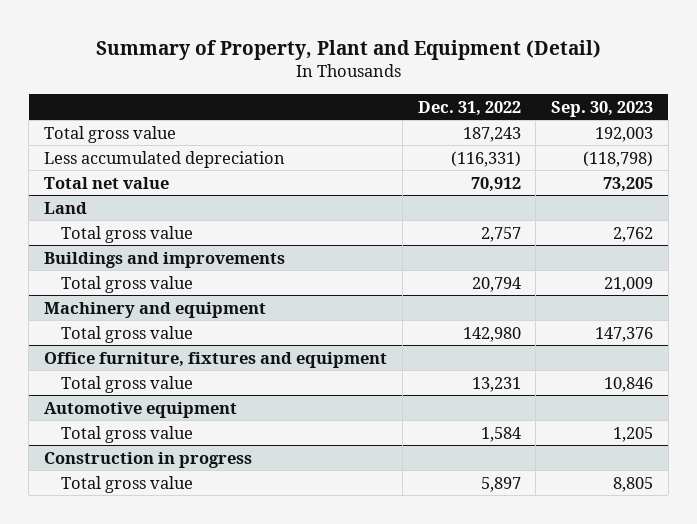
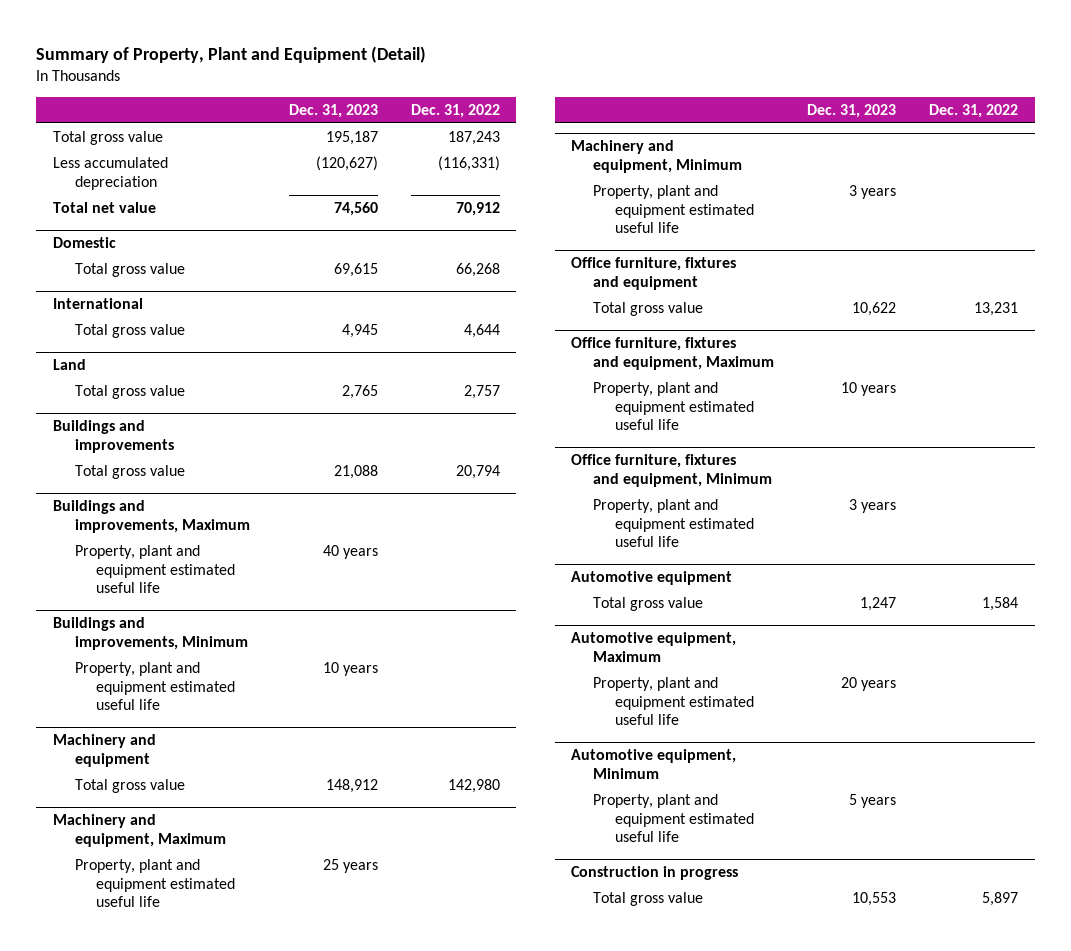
- | Dec. 31, 2022 | Sep. 30, 2023
+ | Dec. 31, 2023 | Dec. 31, 2022
+ Domestic
+ Total gross value | 69,615 | 66,268
+ International
+ Total gross value | 4,945 | 4,644
+ Buildings and improvements, Maximum
+ Property, plant and equipment estimated useful life | 40 years |
+ Buildings and improvements, Minimum
+ Property, plant and equipment estimated useful life | 10 years |
+ Machinery and equipment, Maximum
+ Property, plant and equipment estimated useful life | 25 years |
+ Machinery and equipment, Minimum
+ Property, plant and equipment estimated useful life | 3 years |
+ Office furniture, fixtures and equipment, Maximum
+ Property, plant and equipment estimated useful life | 10 years |
+ Office furniture, fixtures and equipment, Minimum
+ Property, plant and equipment estimated useful life | 3 years |
+ Automotive equipment, Maximum
+ Property, plant and equipment estimated useful life | 20 years |
+ Automotive equipment, Minimum
+ Property, plant and equipment estimated useful life | 5 years |

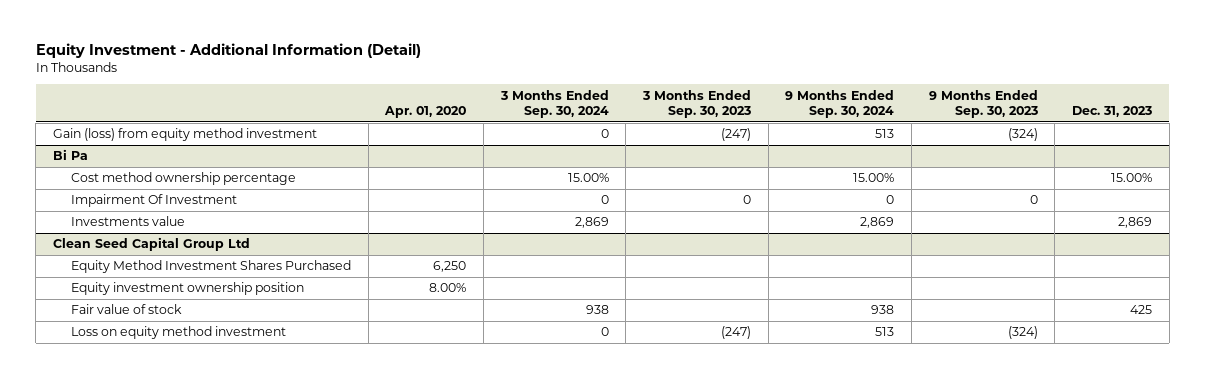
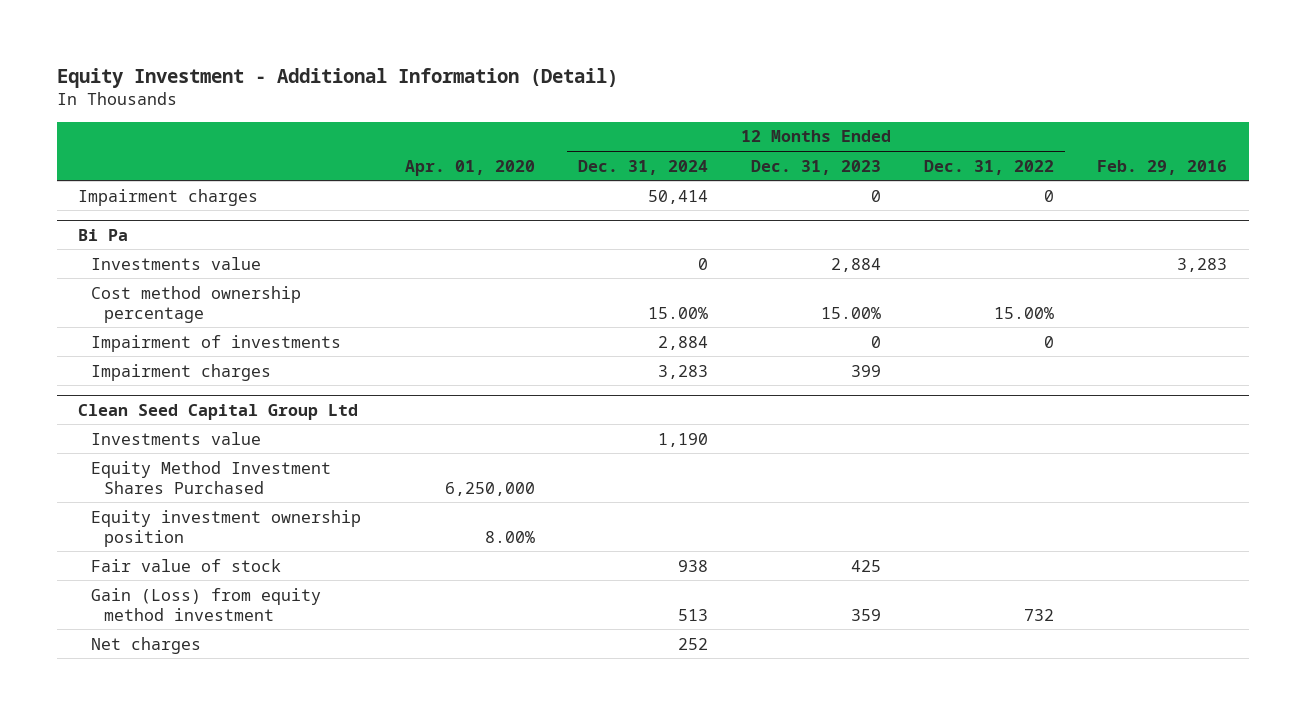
- | Apr. 01, 2020 | 3 Months Ended Sep. 30, 2024 | 3 Months Ended Sep. 30, 2023 | 9 Months Ended Sep. 30, 2024 | 9 Months Ended Sep. 30, 2023 | Dec. 31, 2023
+ | Apr. 01, 2020 | 12 Months Ended Dec. 31, 2024 | 12 Months Ended Dec. 31, 2023 | 12 Months Ended Dec. 31, 2022 | Feb. 29, 2016
- Gain (loss) from equity method investment | | 0 | (247) | 513 | (324) |
+ Impairment charges | | 50,414 | 0 | 0 |
@ Bi Pa
- Impairment Of Investment | | 0 | 0 | 0 | 0 |
moved down: Cost method ownership percentage | | 15.00% | 15.00% | 15.00% |
+ Impairment of investments | | 2,884 | 0 | 0 |
+ Impairment charges | | 3,283 | 399 | |
@ Clean Seed Capital Group Ltd
- Equity Method Investment Shares Purchased | 6,250 | | | | |
+ Investments value | | 1,190 | | |
+ Equity Method Investment Shares Purchased | 6,250,000 | | | |
- Loss on equity method investment | | 0 | (247) | 513 | (324) |
+ Gain (Loss) from equity method investment | | 513 | 359 | 732 |
+ Net charges | | 252 | | |

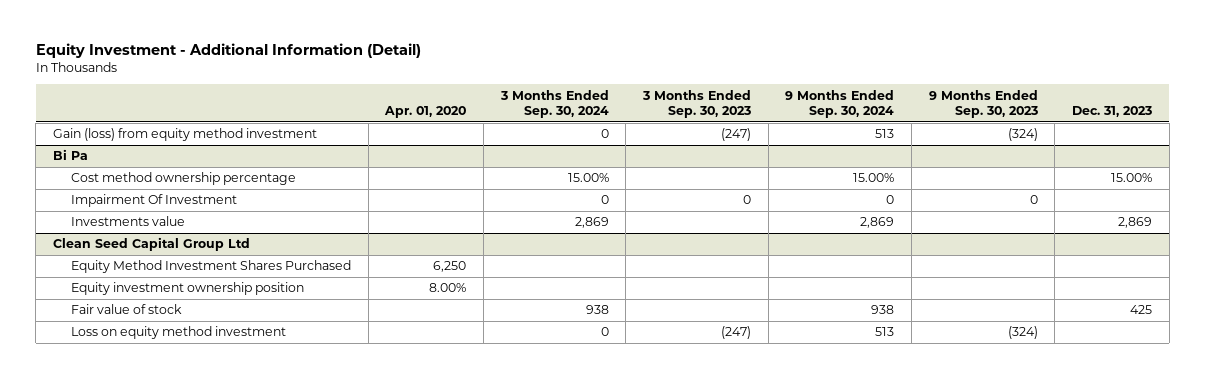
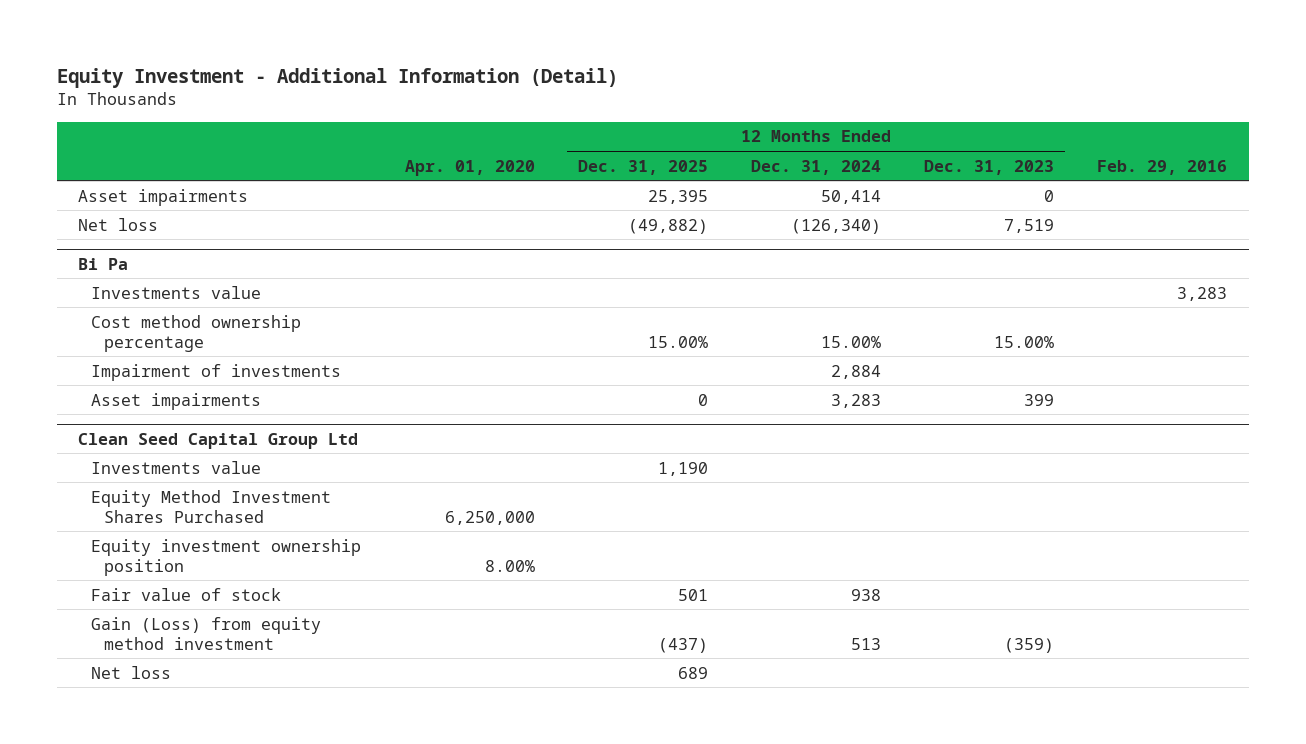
- | Apr. 01, 2020 | 3 Months Ended Sep. 30, 2024 | 3 Months Ended Sep. 30, 2023 | 9 Months Ended Sep. 30, 2024 | 9 Months Ended Sep. 30, 2023 | Dec. 31, 2023
+ | Apr. 01, 2020 | 12 Months Ended Dec. 31, 2025 | 12 Months Ended Dec. 31, 2024 | 12 Months Ended Dec. 31, 2023 | Feb. 29, 2016
- Gain (loss) from equity method investment | | 0 | (247) | 513 | (324) |
+ Asset impairments | | 25,395 | 50,414 | 0 |
+ Net loss | | (49,882) | (126,340) | 7,519 |
@ Bi Pa
- Impairment Of Investment | | 0 | 0 | 0 | 0 |
moved down: Cost method ownership percentage | | 15.00% | 15.00% | 15.00% |
+ Impairment of investments | | | 2,884 | |
+ Asset impairments | | 0 | 3,283 | 399 |
@ Clean Seed Capital Group Ltd
- Equity Method Investment Shares Purchased | 6,250 | | | | |
+ Investments value | | 1,190 | | |
+ Equity Method Investment Shares Purchased | 6,250,000 | | | |
- Loss on equity method investment | | 0 | (247) | 513 | (324) |
+ Gain (Loss) from equity method investment | | (437) | 513 | (359) |
+ Net loss | | 689 | | |

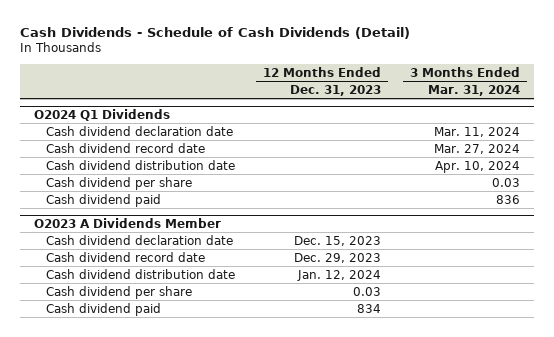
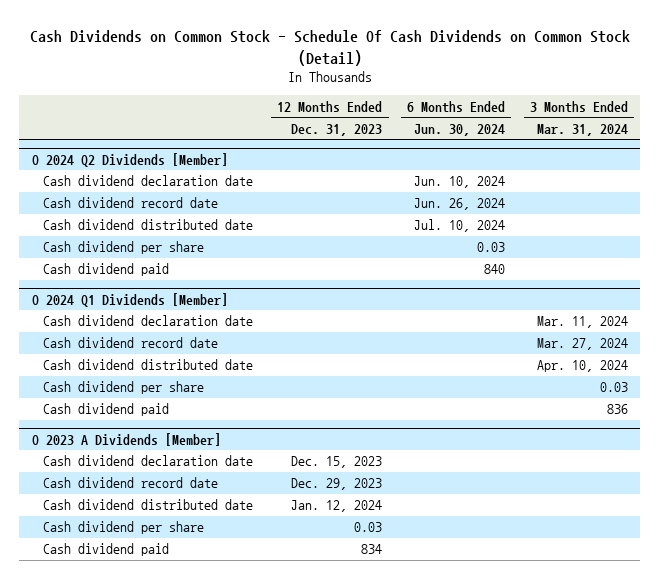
- Cash Dividends - Schedule of Cash Dividends (Detail)
+ Cash Dividends on Common Stock - Schedule Of Cash Dividends on Common Stock (Detail)
- | 12 Months Ended Dec. 31, 2023 | 3 Months Ended Mar. 31, 2024
+ | 12 Months Ended Dec. 31, 2023 | 6 Months Ended Jun. 30, 2024 | 3 Months Ended Mar. 31, 2024
- O2024 Q1 Dividends
+ O 2024 Q2 Dividends [Member]
+ Cash dividend declaration date | | Jun. 10, 2024 |
+ Cash dividend record date | | Jun. 26, 2024 |
+ Cash dividend distributed date | | Jul. 10, 2024 |
+ Cash dividend per share | | 0.03 |
+ Cash dividend paid | | 840 |
+ O 2024 Q1 Dividends [Member]
- Cash dividend distribution date | | Apr. 10, 2024
+ Cash dividend distributed date | | | Apr. 10, 2024
- O2023 A Dividends Member
+ O 2023 A Dividends [Member]
- Cash dividend distribution date | Jan. 12, 2024 |
+ Cash dividend distributed date | Jan. 12, 2024 | |

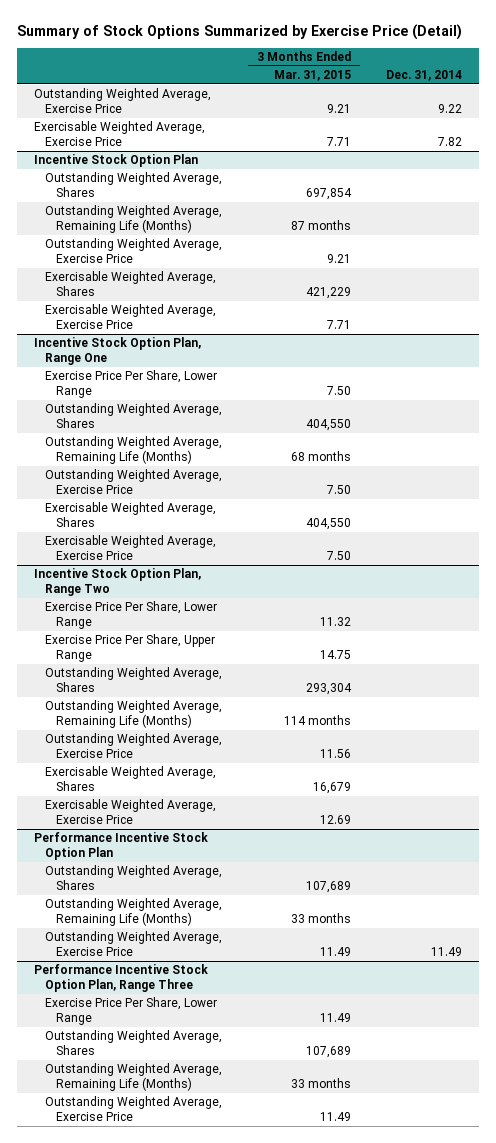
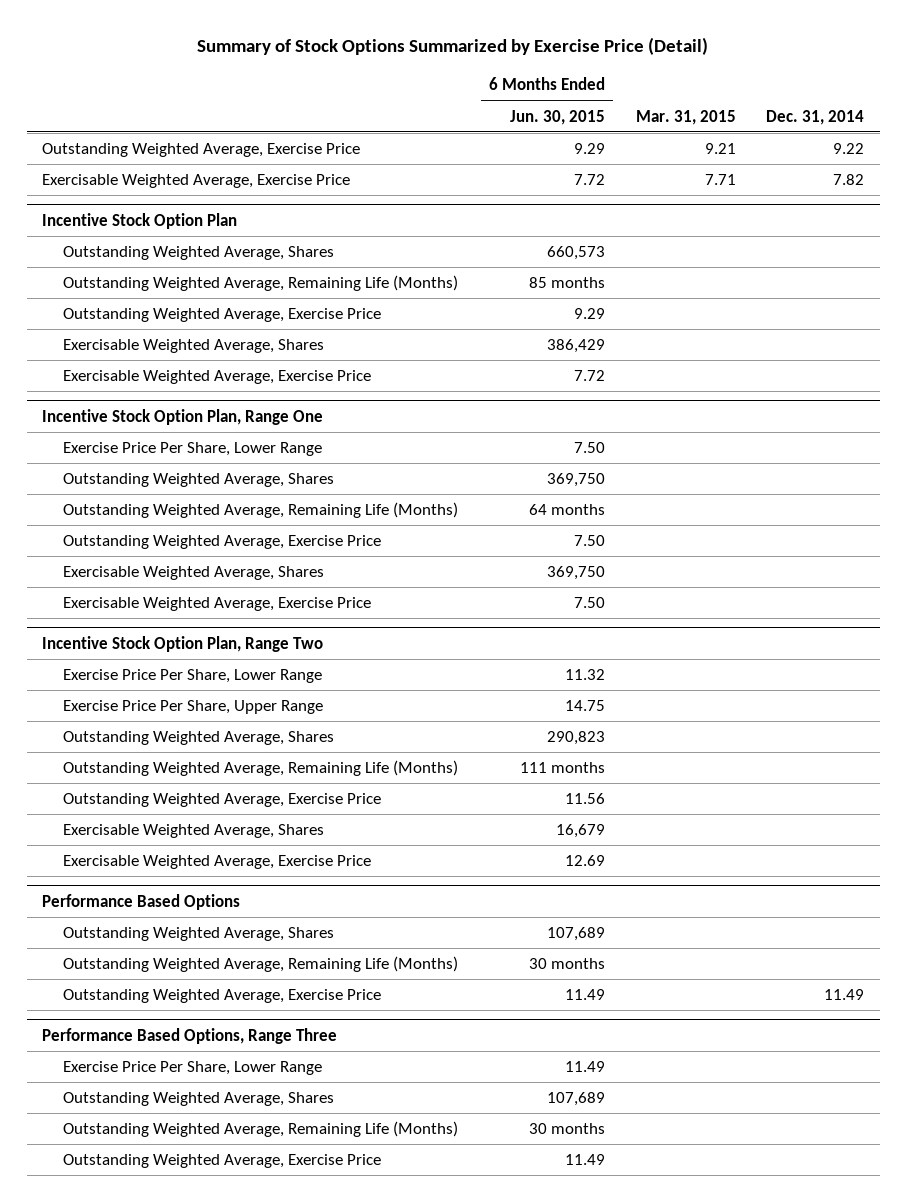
- | 3 Months Ended Mar. 31, 2015 | Dec. 31, 2014
+ | 6 Months Ended Jun. 30, 2015 | Mar. 31, 2015 | Dec. 31, 2014
- Performance Incentive Stock Option Plan
+ Performance Based Options
- Performance Incentive Stock Option Plan, Range Three
+ Performance Based Options, Range Three

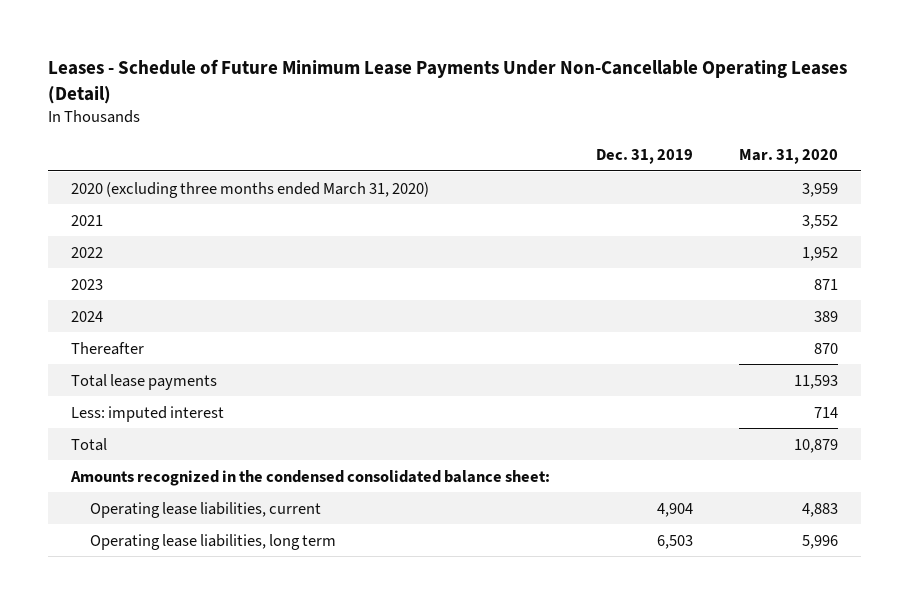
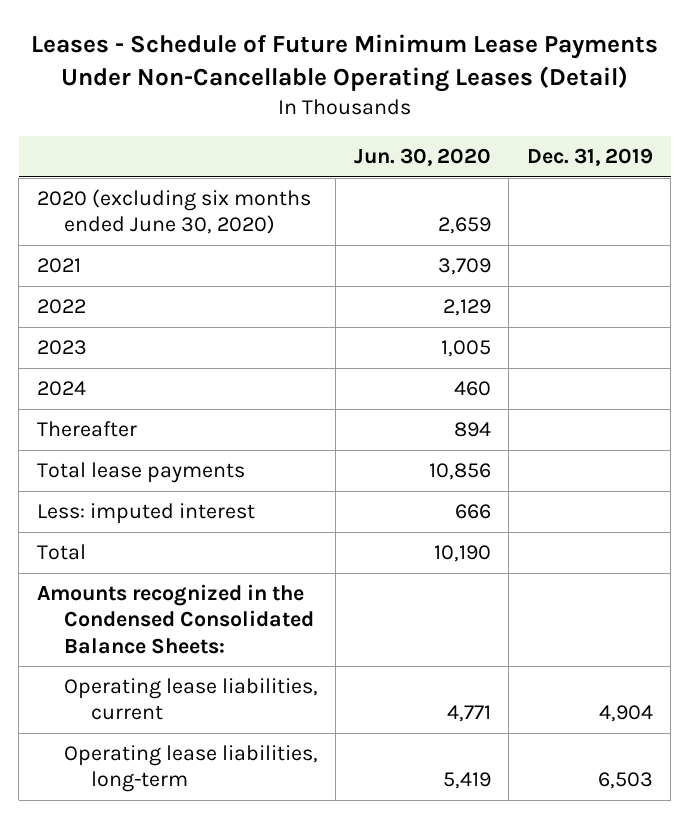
- | Dec. 31, 2019 | Mar. 31, 2020
+ | Jun. 30, 2020 | Dec. 31, 2019
- 2020 (excluding three months ended March 31, 2020) | | 3,959
+ 2020 (excluding six months ended June 30, 2020) | 2,659 |
- Amounts recognized in the condensed consolidated balance sheet:
+ Amounts recognized in the Condensed Consolidated Balance Sheets:
- Operating lease liabilities, long term | 6,503 | 5,996
+ Operating lease liabilities, long-term | 5,419 | 6,503

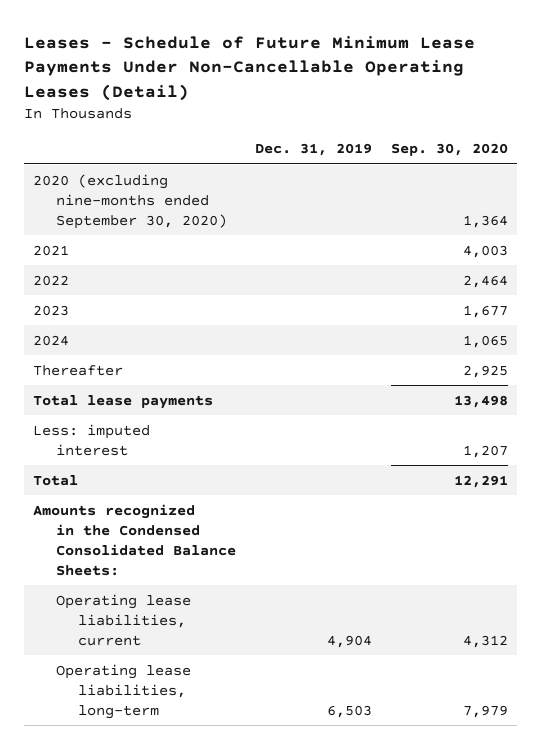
- | Jun. 30, 2020 | Dec. 31, 2019
+ | Dec. 31, 2019 | Sep. 30, 2020
- 2020 (excluding six months ended June 30, 2020) | 2,659 |
+ 2020 (excluding nine-months ended September 30, 2020) | | 1,364

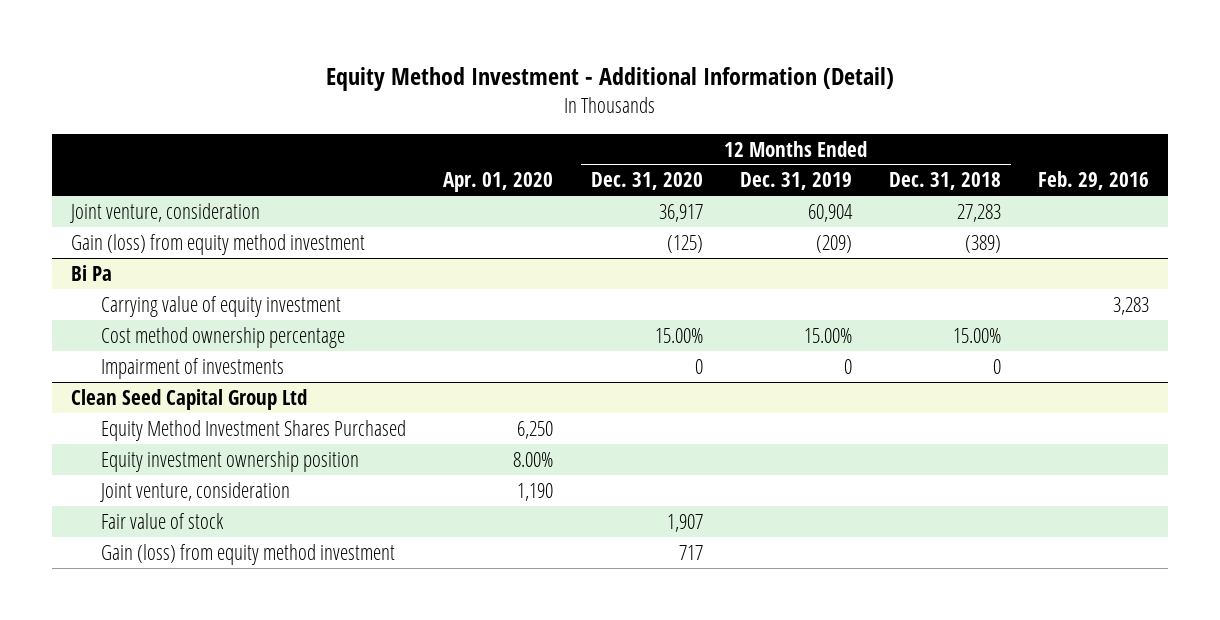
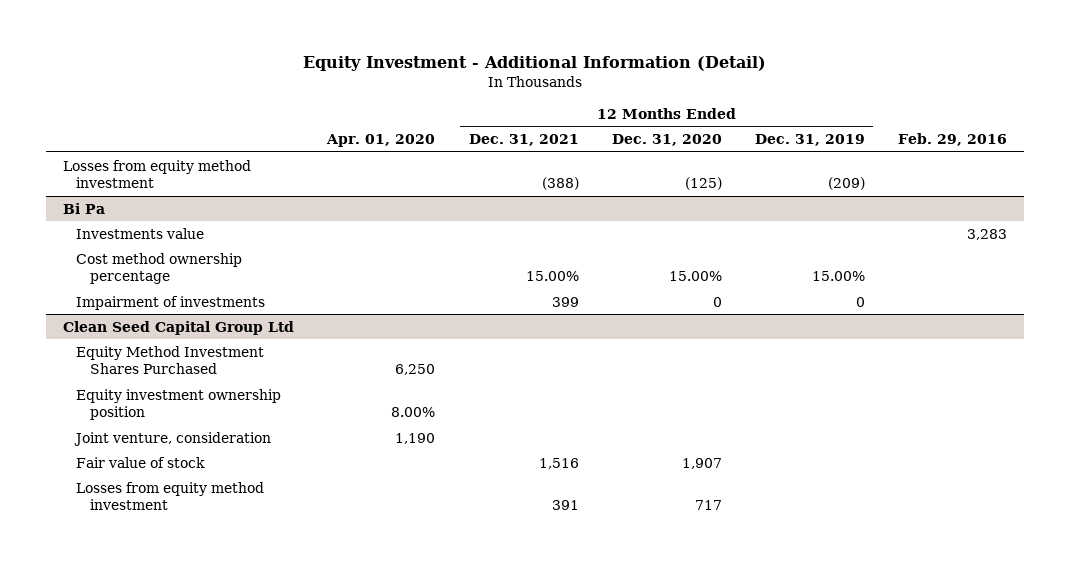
- Equity Method Investment - Additional Information (Detail)
+ Equity Investment - Additional Information (Detail)
- | Apr. 01, 2020 | 12 Months Ended Dec. 31, 2020 | 12 Months Ended Dec. 31, 2019 | 12 Months Ended Dec. 31, 2018 | Feb. 29, 2016
+ | Apr. 01, 2020 | 12 Months Ended Dec. 31, 2021 | 12 Months Ended Dec. 31, 2020 | 12 Months Ended Dec. 31, 2019 | Feb. 29, 2016
- Joint venture, consideration | | 36,917 | 60,904 | 27,283 |
- Gain (loss) from equity method investment | | (125) | (209) | (389) |
+ Losses from equity method investment | | (388) | (125) | (209) |
@ Bi Pa
- Carrying value of equity investment | | | | | 3,283
+ Investments value | | | | | 3,283
@ Clean Seed Capital Group Ltd
- Gain (loss) from equity method investment | | 717 | | |
+ Losses from equity method investment | | 391 | 717 | |

